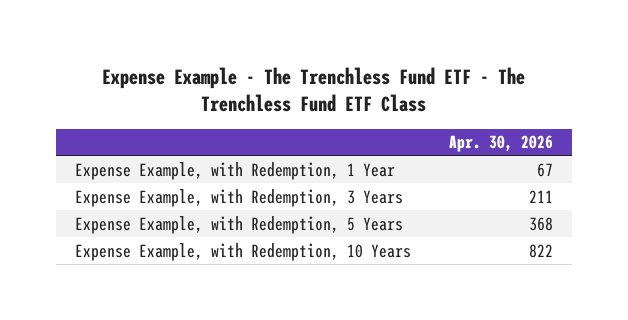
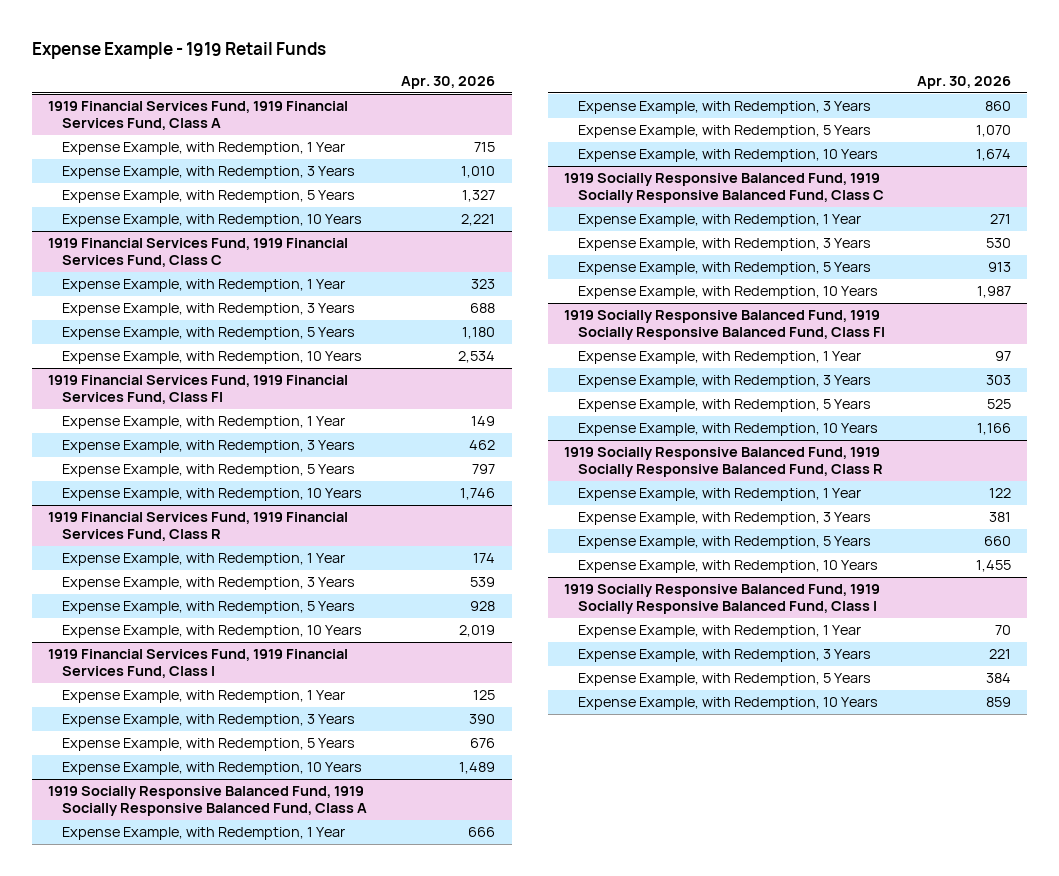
- Expense Example - The Trenchless Fund ETF - The Trenchless Fund ETF Class
+ Expense Example - 1919 Retail Funds
- Expense Example, with Redemption, 1 Year | 67
- Expense Example, with Redemption, 3 Years | 211
- Expense Example, with Redemption, 5 Years | 368
- Expense Example, with Redemption, 10 Years | 822
+ 1919 Financial Services Fund, 1919 Financial Services Fund, Class A
+ Expense Example, with Redemption, 1 Year | 715
+ Expense Example, with Redemption, 3 Years | 1,010
+ Expense Example, with Redemption, 5 Years | 1,327
+ Expense Example, with Redemption, 10 Years | 2,221
+ 1919 Financial Services Fund, 1919 Financial Services Fund, Class C
+ Expense Example, with Redemption, 1 Year | 323
+ Expense Example, with Redemption, 3 Years | 688
+ Expense Example, with Redemption, 5 Years | 1,180
+ Expense Example, with Redemption, 10 Years | 2,534
+ 1919 Financial Services Fund, 1919 Financial Services Fund, Class FI
+ Expense Example, with Redemption, 1 Year | 149
+ Expense Example, with Redemption, 3 Years | 462
+ Expense Example, with Redemption, 5 Years | 797
+ Expense Example, with Redemption, 10 Years | 1,746
+ 1919 Financial Services Fund, 1919 Financial Services Fund, Class R
+ Expense Example, with Redemption, 1 Year | 174
+ Expense Example, with Redemption, 3 Years | 539
+ Expense Example, with Redemption, 5 Years | 928
+ Expense Example, with Redemption, 10 Years | 2,019
+ 1919 Financial Services Fund, 1919 Financial Services Fund, Class I
+ Expense Example, with Redemption, 1 Year | 125
+ Expense Example, with Redemption, 3 Years | 390
+ Expense Example, with Redemption, 5 Years | 676
+ Expense Example, with Redemption, 10 Years | 1,489
+ 1919 Socially Responsive Balanced Fund, 1919 Socially Responsive Balanced Fund, Class A
+ Expense Example, with Redemption, 1 Year | 666
+ Expense Example, with Redemption, 3 Years | 860
+ Expense Example, with Redemption, 5 Years | 1,070
+ Expense Example, with Redemption, 10 Years | 1,674
+ 1919 Socially Responsive Balanced Fund, 1919 Socially Responsive Balanced Fund, Class C
+ Expense Example, with Redemption, 1 Year | 271
+ Expense Example, with Redemption, 3 Years | 530
+ Expense Example, with Redemption, 5 Years | 913
+ Expense Example, with Redemption, 10 Years | 1,987
+ 1919 Socially Responsive Balanced Fund, 1919 Socially Responsive Balanced Fund, Class FI
+ Expense Example, with Redemption, 1 Year | 97
+ Expense Example, with Redemption, 3 Years | 303
+ Expense Example, with Redemption, 5 Years | 525
+ Expense Example, with Redemption, 10 Years | 1,166
+ 1919 Socially Responsive Balanced Fund, 1919 Socially Responsive Balanced Fund, Class R
+ Expense Example, with Redemption, 1 Year | 122
+ Expense Example, with Redemption, 3 Years | 381
+ Expense Example, with Redemption, 5 Years | 660
+ Expense Example, with Redemption, 10 Years | 1,455
+ 1919 Socially Responsive Balanced Fund, 1919 Socially Responsive Balanced Fund, Class I
+ Expense Example, with Redemption, 1 Year | 70
+ Expense Example, with Redemption, 3 Years | 221
+ Expense Example, with Redemption, 5 Years | 384
+ Expense Example, with Redemption, 10 Years | 859

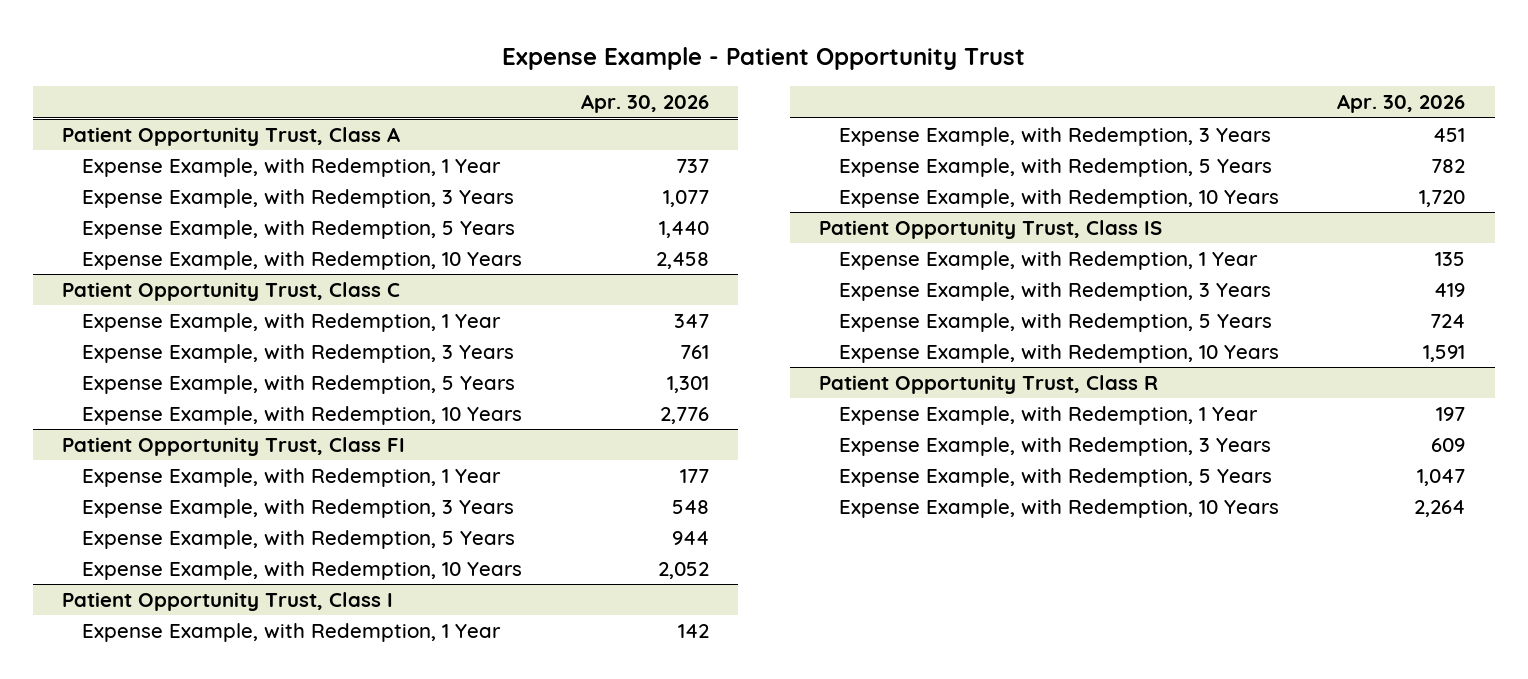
- Expense Example - 1919 Retail Funds
+ Expense Example - Patient Opportunity Trust
- 1919 Financial Services Fund, 1919 Financial Services Fund, Class A
- Expense Example, with Redemption, 1 Year | 715
- Expense Example, with Redemption, 3 Years | 1,010
- Expense Example, with Redemption, 5 Years | 1,327
- Expense Example, with Redemption, 10 Years | 2,221
- 1919 Financial Services Fund, 1919 Financial Services Fund, Class C
- Expense Example, with Redemption, 1 Year | 323
- Expense Example, with Redemption, 3 Years | 688
- Expense Example, with Redemption, 5 Years | 1,180
- Expense Example, with Redemption, 10 Years | 2,534
- 1919 Financial Services Fund, 1919 Financial Services Fund, Class FI
- Expense Example, with Redemption, 1 Year | 149
- Expense Example, with Redemption, 3 Years | 462
- Expense Example, with Redemption, 5 Years | 797
- Expense Example, with Redemption, 10 Years | 1,746
- 1919 Financial Services Fund, 1919 Financial Services Fund, Class R
- Expense Example, with Redemption, 1 Year | 174
- Expense Example, with Redemption, 3 Years | 539
- Expense Example, with Redemption, 5 Years | 928
- Expense Example, with Redemption, 10 Years | 2,019
- 1919 Financial Services Fund, 1919 Financial Services Fund, Class I
- Expense Example, with Redemption, 1 Year | 125
- Expense Example, with Redemption, 3 Years | 390
- Expense Example, with Redemption, 5 Years | 676
- Expense Example, with Redemption, 10 Years | 1,489
- 1919 Socially Responsive Balanced Fund, 1919 Socially Responsive Balanced Fund, Class A
- Expense Example, with Redemption, 1 Year | 666
- Expense Example, with Redemption, 3 Years | 860
- Expense Example, with Redemption, 5 Years | 1,070
- Expense Example, with Redemption, 10 Years | 1,674
- 1919 Socially Responsive Balanced Fund, 1919 Socially Responsive Balanced Fund, Class C
- Expense Example, with Redemption, 1 Year | 271
- Expense Example, with Redemption, 3 Years | 530
- Expense Example, with Redemption, 5 Years | 913
- Expense Example, with Redemption, 10 Years | 1,987
- 1919 Socially Responsive Balanced Fund, 1919 Socially Responsive Balanced Fund, Class FI
- Expense Example, with Redemption, 1 Year | 97
- Expense Example, with Redemption, 3 Years | 303
- Expense Example, with Redemption, 5 Years | 525
- Expense Example, with Redemption, 10 Years | 1,166
- 1919 Socially Responsive Balanced Fund, 1919 Socially Responsive Balanced Fund, Class R
- Expense Example, with Redemption, 1 Year | 122
- Expense Example, with Redemption, 3 Years | 381
- Expense Example, with Redemption, 5 Years | 660
- Expense Example, with Redemption, 10 Years | 1,455
- 1919 Socially Responsive Balanced Fund, 1919 Socially Responsive Balanced Fund, Class I
- Expense Example, with Redemption, 1 Year | 70
- Expense Example, with Redemption, 3 Years | 221
- Expense Example, with Redemption, 5 Years | 384
- Expense Example, with Redemption, 10 Years | 859
+ Patient Opportunity Trust, Class A
+ Expense Example, with Redemption, 1 Year | 737
+ Expense Example, with Redemption, 3 Years | 1,077
+ Expense Example, with Redemption, 5 Years | 1,440
+ Expense Example, with Redemption, 10 Years | 2,458
+ Patient Opportunity Trust, Class C
+ Expense Example, with Redemption, 1 Year | 347
+ Expense Example, with Redemption, 3 Years | 761
+ Expense Example, with Redemption, 5 Years | 1,301
+ Expense Example, with Redemption, 10 Years | 2,776
+ Patient Opportunity Trust, Class FI
+ Expense Example, with Redemption, 1 Year | 177
+ Expense Example, with Redemption, 3 Years | 548
+ Expense Example, with Redemption, 5 Years | 944
+ Expense Example, with Redemption, 10 Years | 2,052
+ Patient Opportunity Trust, Class I
+ Expense Example, with Redemption, 1 Year | 142
+ Expense Example, with Redemption, 3 Years | 451
+ Expense Example, with Redemption, 5 Years | 782
+ Expense Example, with Redemption, 10 Years | 1,720
+ Patient Opportunity Trust, Class IS
+ Expense Example, with Redemption, 1 Year | 135
+ Expense Example, with Redemption, 3 Years | 419
+ Expense Example, with Redemption, 5 Years | 724
+ Expense Example, with Redemption, 10 Years | 1,591
+ Patient Opportunity Trust, Class R
+ Expense Example, with Redemption, 1 Year | 197
+ Expense Example, with Redemption, 3 Years | 609
+ Expense Example, with Redemption, 5 Years | 1,047
+ Expense Example, with Redemption, 10 Years | 2,264

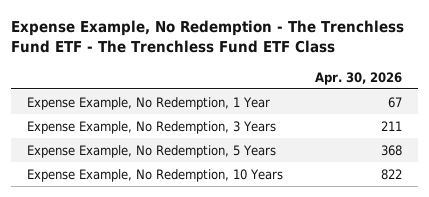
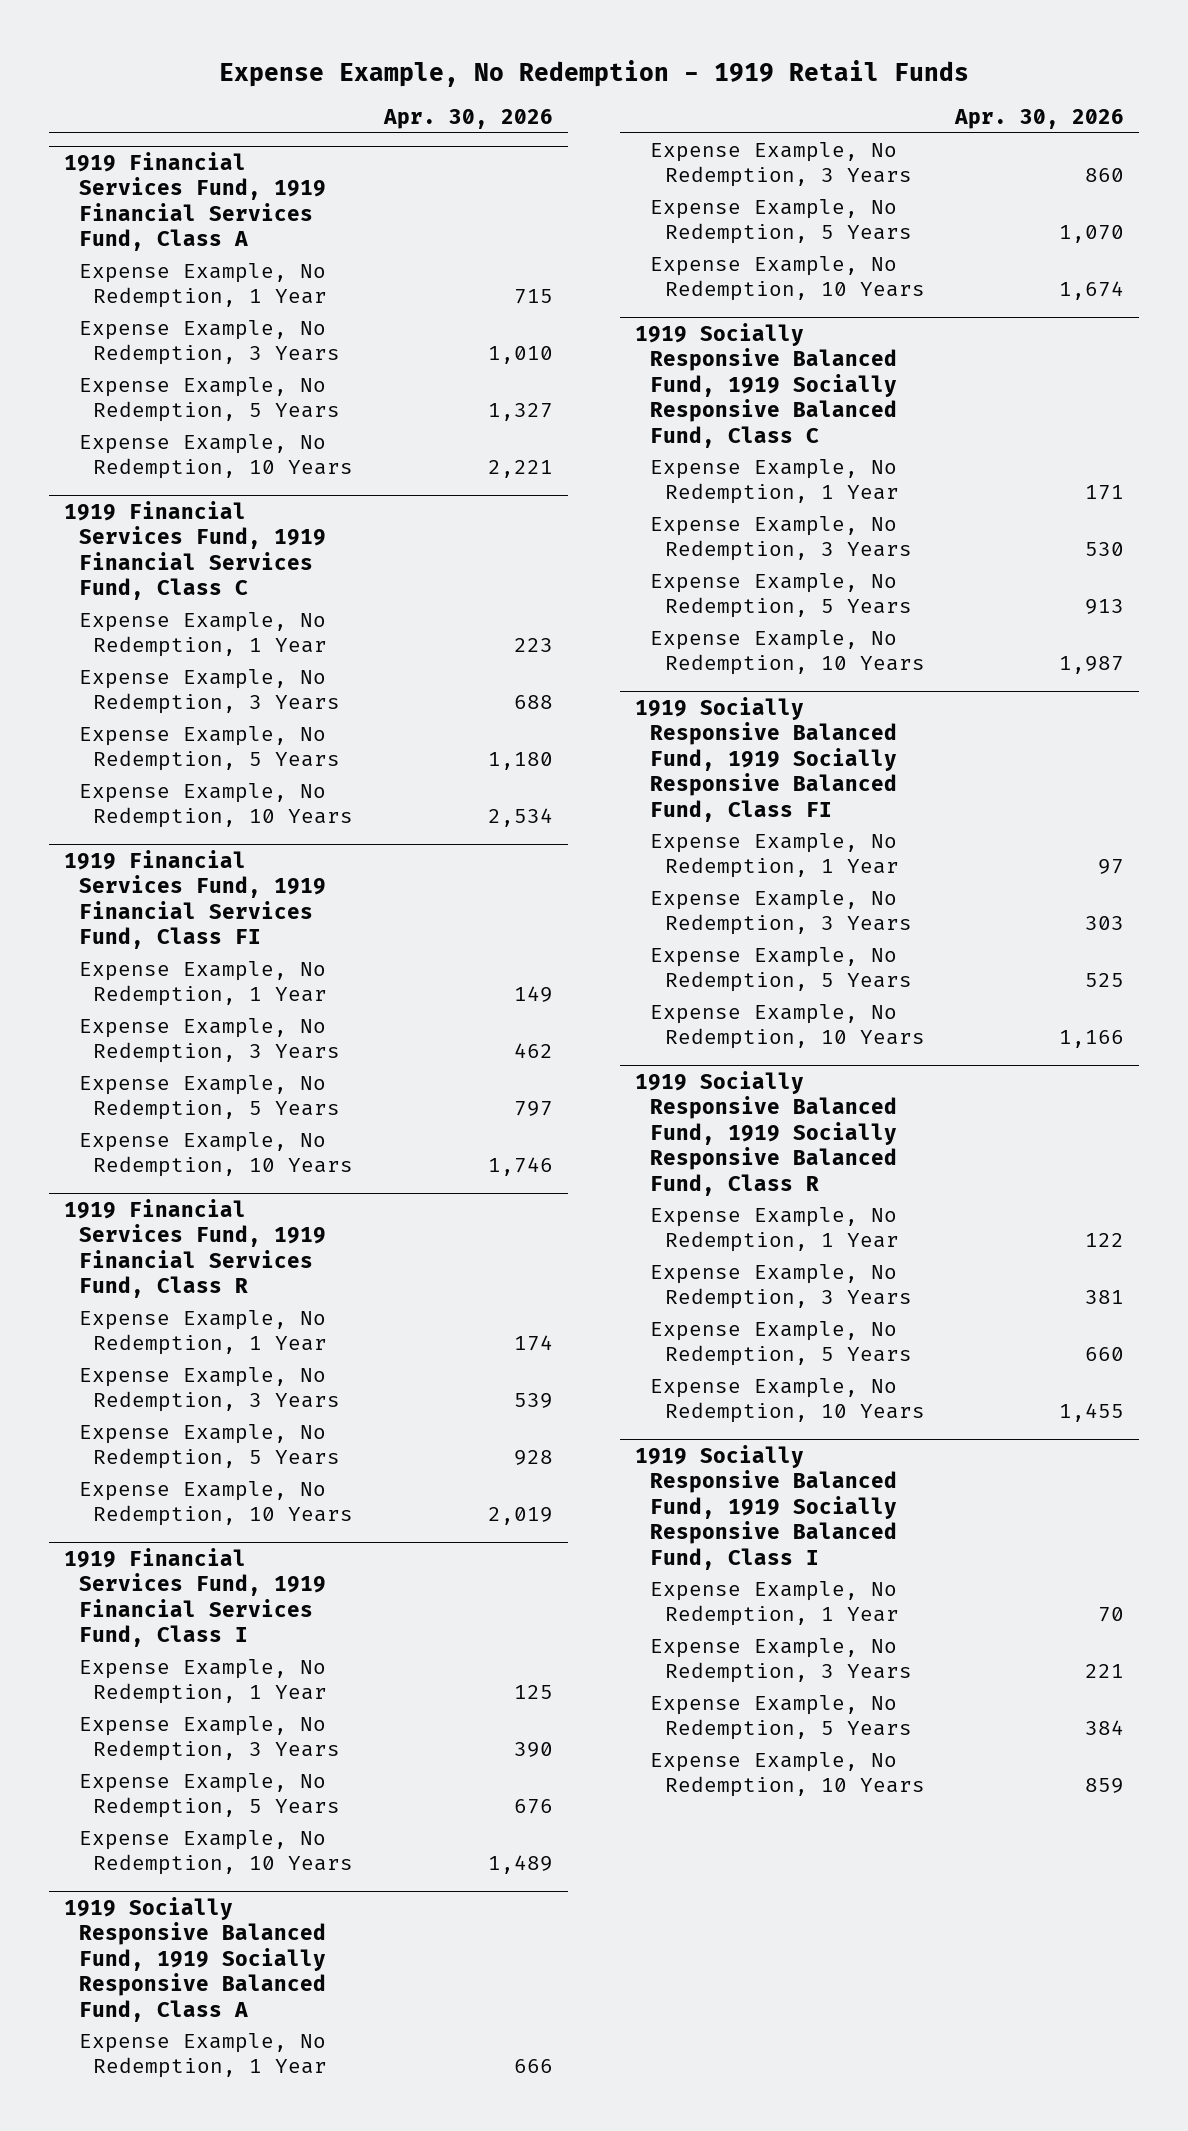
- Expense Example, No Redemption - The Trenchless Fund ETF - The Trenchless Fund ETF Class
+ Expense Example, No Redemption - 1919 Retail Funds
- Expense Example, No Redemption, 1 Year | 67
- Expense Example, No Redemption, 3 Years | 211
- Expense Example, No Redemption, 5 Years | 368
- Expense Example, No Redemption, 10 Years | 822
+ 1919 Financial Services Fund, 1919 Financial Services Fund, Class A
+ Expense Example, No Redemption, 1 Year | 715
+ Expense Example, No Redemption, 3 Years | 1,010
+ Expense Example, No Redemption, 5 Years | 1,327
+ Expense Example, No Redemption, 10 Years | 2,221
+ 1919 Financial Services Fund, 1919 Financial Services Fund, Class C
+ Expense Example, No Redemption, 1 Year | 223
+ Expense Example, No Redemption, 3 Years | 688
+ Expense Example, No Redemption, 5 Years | 1,180
+ Expense Example, No Redemption, 10 Years | 2,534
+ 1919 Financial Services Fund, 1919 Financial Services Fund, Class FI
+ Expense Example, No Redemption, 1 Year | 149
+ Expense Example, No Redemption, 3 Years | 462
+ Expense Example, No Redemption, 5 Years | 797
+ Expense Example, No Redemption, 10 Years | 1,746
+ 1919 Financial Services Fund, 1919 Financial Services Fund, Class R
+ Expense Example, No Redemption, 1 Year | 174
+ Expense Example, No Redemption, 3 Years | 539
+ Expense Example, No Redemption, 5 Years | 928
+ Expense Example, No Redemption, 10 Years | 2,019
+ 1919 Financial Services Fund, 1919 Financial Services Fund, Class I
+ Expense Example, No Redemption, 1 Year | 125
+ Expense Example, No Redemption, 3 Years | 390
+ Expense Example, No Redemption, 5 Years | 676
+ Expense Example, No Redemption, 10 Years | 1,489
+ 1919 Socially Responsive Balanced Fund, 1919 Socially Responsive Balanced Fund, Class A
+ Expense Example, No Redemption, 1 Year | 666
+ Expense Example, No Redemption, 3 Years | 860
+ Expense Example, No Redemption, 5 Years | 1,070
+ Expense Example, No Redemption, 10 Years | 1,674
+ 1919 Socially Responsive Balanced Fund, 1919 Socially Responsive Balanced Fund, Class C
+ Expense Example, No Redemption, 1 Year | 171
+ Expense Example, No Redemption, 3 Years | 530
+ Expense Example, No Redemption, 5 Years | 913
+ Expense Example, No Redemption, 10 Years | 1,987
+ 1919 Socially Responsive Balanced Fund, 1919 Socially Responsive Balanced Fund, Class FI
+ Expense Example, No Redemption, 1 Year | 97
+ Expense Example, No Redemption, 3 Years | 303
+ Expense Example, No Redemption, 5 Years | 525
+ Expense Example, No Redemption, 10 Years | 1,166
+ 1919 Socially Responsive Balanced Fund, 1919 Socially Responsive Balanced Fund, Class R
+ Expense Example, No Redemption, 1 Year | 122
+ Expense Example, No Redemption, 3 Years | 381
+ Expense Example, No Redemption, 5 Years | 660
+ Expense Example, No Redemption, 10 Years | 1,455
+ 1919 Socially Responsive Balanced Fund, 1919 Socially Responsive Balanced Fund, Class I
+ Expense Example, No Redemption, 1 Year | 70
+ Expense Example, No Redemption, 3 Years | 221
+ Expense Example, No Redemption, 5 Years | 384
+ Expense Example, No Redemption, 10 Years | 859

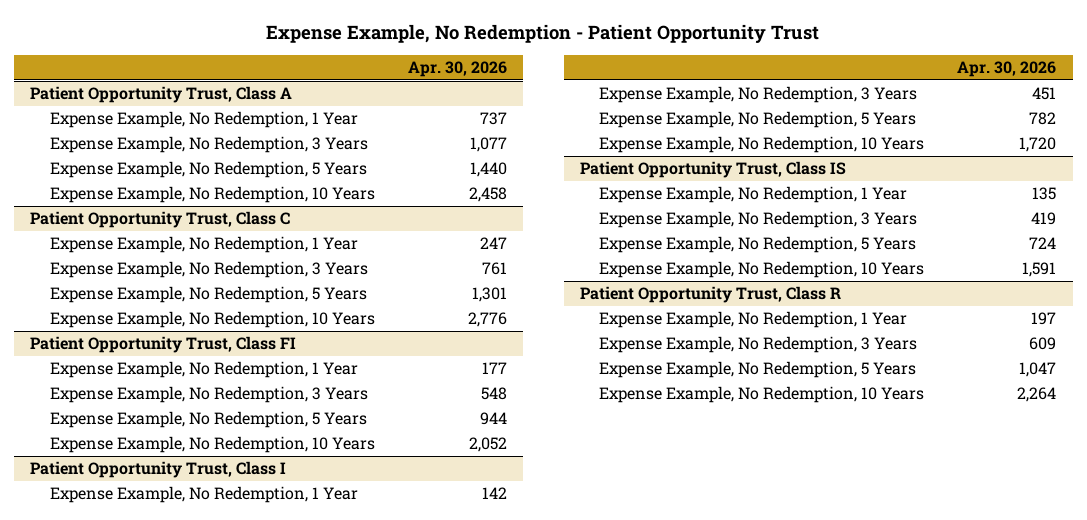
- Expense Example, No Redemption - 1919 Retail Funds
+ Expense Example, No Redemption - Patient Opportunity Trust
- 1919 Financial Services Fund, 1919 Financial Services Fund, Class A
- Expense Example, No Redemption, 1 Year | 715
- Expense Example, No Redemption, 3 Years | 1,010
- Expense Example, No Redemption, 5 Years | 1,327
- Expense Example, No Redemption, 10 Years | 2,221
- 1919 Financial Services Fund, 1919 Financial Services Fund, Class C
- Expense Example, No Redemption, 1 Year | 223
- Expense Example, No Redemption, 3 Years | 688
- Expense Example, No Redemption, 5 Years | 1,180
- Expense Example, No Redemption, 10 Years | 2,534
- 1919 Financial Services Fund, 1919 Financial Services Fund, Class FI
- Expense Example, No Redemption, 1 Year | 149
- Expense Example, No Redemption, 3 Years | 462
- Expense Example, No Redemption, 5 Years | 797
- Expense Example, No Redemption, 10 Years | 1,746
- 1919 Financial Services Fund, 1919 Financial Services Fund, Class R
- Expense Example, No Redemption, 1 Year | 174
- Expense Example, No Redemption, 3 Years | 539
- Expense Example, No Redemption, 5 Years | 928
- Expense Example, No Redemption, 10 Years | 2,019
- 1919 Financial Services Fund, 1919 Financial Services Fund, Class I
- Expense Example, No Redemption, 1 Year | 125
- Expense Example, No Redemption, 3 Years | 390
- Expense Example, No Redemption, 5 Years | 676
- Expense Example, No Redemption, 10 Years | 1,489
- 1919 Socially Responsive Balanced Fund, 1919 Socially Responsive Balanced Fund, Class A
- Expense Example, No Redemption, 1 Year | 666
- Expense Example, No Redemption, 3 Years | 860
- Expense Example, No Redemption, 5 Years | 1,070
- Expense Example, No Redemption, 10 Years | 1,674
- 1919 Socially Responsive Balanced Fund, 1919 Socially Responsive Balanced Fund, Class C
- Expense Example, No Redemption, 1 Year | 171
- Expense Example, No Redemption, 3 Years | 530
- Expense Example, No Redemption, 5 Years | 913
- Expense Example, No Redemption, 10 Years | 1,987
- 1919 Socially Responsive Balanced Fund, 1919 Socially Responsive Balanced Fund, Class FI
- Expense Example, No Redemption, 1 Year | 97
- Expense Example, No Redemption, 3 Years | 303
- Expense Example, No Redemption, 5 Years | 525
- Expense Example, No Redemption, 10 Years | 1,166
- 1919 Socially Responsive Balanced Fund, 1919 Socially Responsive Balanced Fund, Class R
- Expense Example, No Redemption, 1 Year | 122
- Expense Example, No Redemption, 3 Years | 381
- Expense Example, No Redemption, 5 Years | 660
- Expense Example, No Redemption, 10 Years | 1,455
- 1919 Socially Responsive Balanced Fund, 1919 Socially Responsive Balanced Fund, Class I
- Expense Example, No Redemption, 1 Year | 70
- Expense Example, No Redemption, 3 Years | 221
- Expense Example, No Redemption, 5 Years | 384
- Expense Example, No Redemption, 10 Years | 859
+ Patient Opportunity Trust, Class A
+ Expense Example, No Redemption, 1 Year | 737
+ Expense Example, No Redemption, 3 Years | 1,077
+ Expense Example, No Redemption, 5 Years | 1,440
+ Expense Example, No Redemption, 10 Years | 2,458
+ Patient Opportunity Trust, Class C
+ Expense Example, No Redemption, 1 Year | 247
+ Expense Example, No Redemption, 3 Years | 761
+ Expense Example, No Redemption, 5 Years | 1,301
+ Expense Example, No Redemption, 10 Years | 2,776
+ Patient Opportunity Trust, Class FI
+ Expense Example, No Redemption, 1 Year | 177
+ Expense Example, No Redemption, 3 Years | 548
+ Expense Example, No Redemption, 5 Years | 944
+ Expense Example, No Redemption, 10 Years | 2,052
+ Patient Opportunity Trust, Class I
+ Expense Example, No Redemption, 1 Year | 142
+ Expense Example, No Redemption, 3 Years | 451
+ Expense Example, No Redemption, 5 Years | 782
+ Expense Example, No Redemption, 10 Years | 1,720
+ Patient Opportunity Trust, Class IS
+ Expense Example, No Redemption, 1 Year | 135
+ Expense Example, No Redemption, 3 Years | 419
+ Expense Example, No Redemption, 5 Years | 724
+ Expense Example, No Redemption, 10 Years | 1,591
+ Patient Opportunity Trust, Class R
+ Expense Example, No Redemption, 1 Year | 197
+ Expense Example, No Redemption, 3 Years | 609
+ Expense Example, No Redemption, 5 Years | 1,047
+ Expense Example, No Redemption, 10 Years | 2,264

